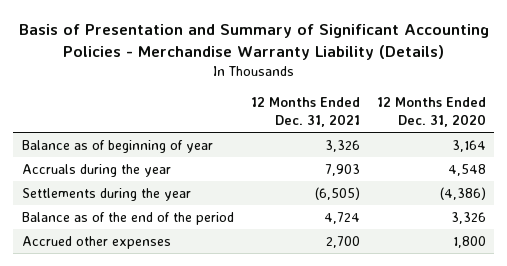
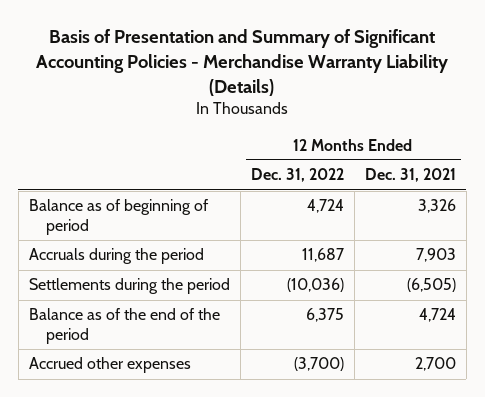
- | 12 Months Ended Dec. 31, 2021 | 12 Months Ended Dec. 31, 2020
+ | 12 Months Ended Dec. 31, 2022 | 12 Months Ended Dec. 31, 2021
- Balance as of beginning of year | 3,326 | 3,164
- Accruals during the year | 7,903 | 4,548
- Settlements during the year | (6,505) | (4,386)
+ Balance as of beginning of period | 4,724 | 3,326
+ Accruals during the period | 11,687 | 7,903
+ Settlements during the period | (10,036) | (6,505)

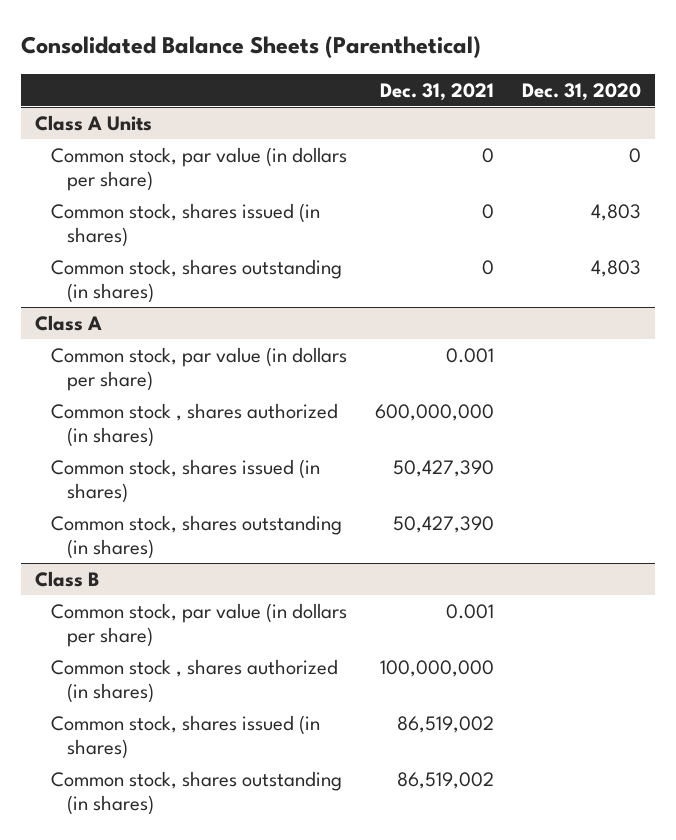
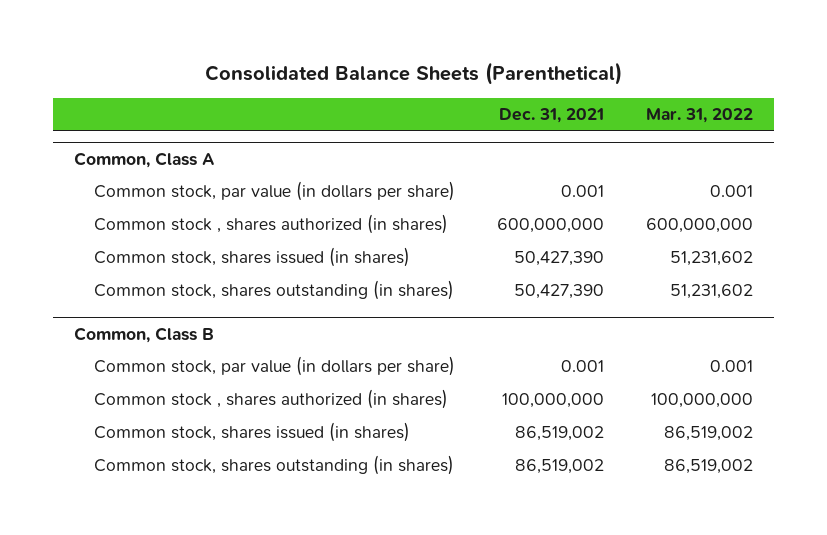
- | Dec. 31, 2021 | Dec. 31, 2020
+ | Dec. 31, 2021 | Mar. 31, 2022
- Class A Units
- Common stock, par value (in dollars per share) | 0 | 0
- Common stock, shares issued (in shares) | 0 | 4,803
- Common stock, shares outstanding (in shares) | 0 | 4,803
- Class A
+ Common, Class A
- Class B
+ Common, Class B

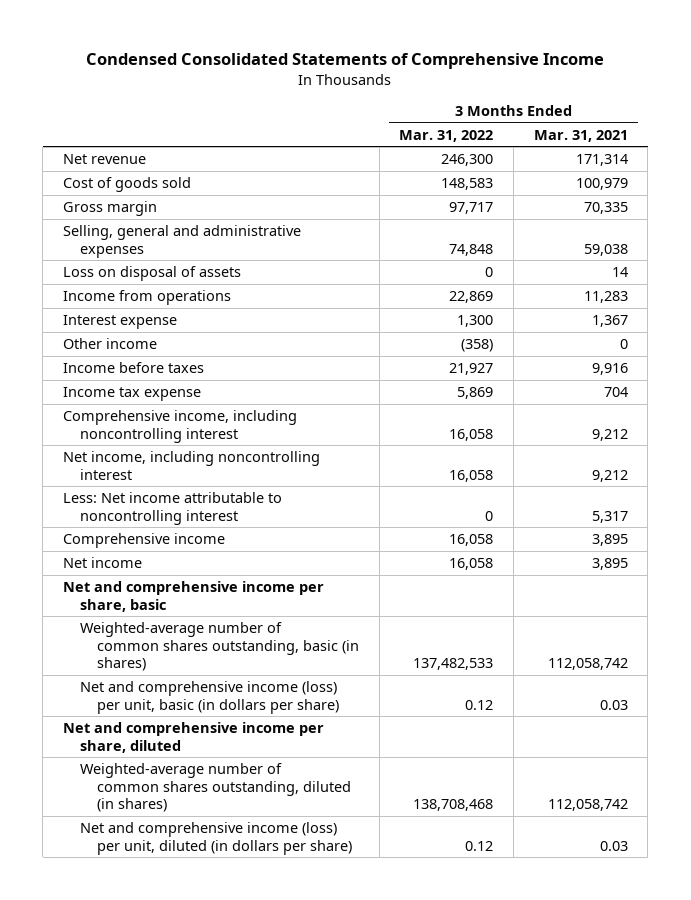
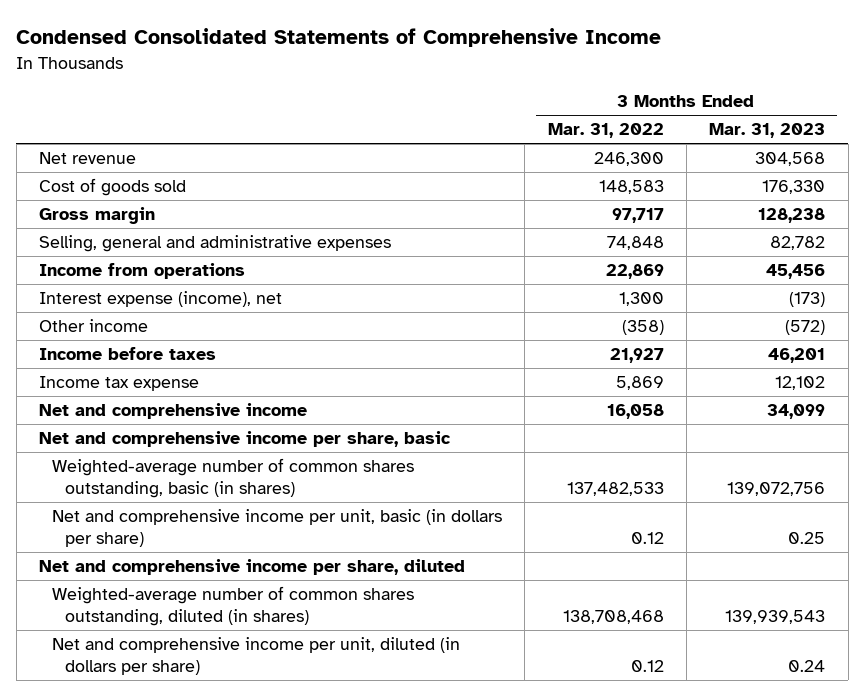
- | 3 Months Ended Mar. 31, 2022 | 3 Months Ended Mar. 31, 2021
+ | 3 Months Ended Mar. 31, 2022 | 3 Months Ended Mar. 31, 2023
- Loss on disposal of assets | 0 | 14
- Interest expense | 1,300 | 1,367
+ Interest expense (income), net | 1,300 | (173)
- Comprehensive income, including noncontrolling interest | 16,058 | 9,212
- Net income, including noncontrolling interest | 16,058 | 9,212
- Less: Net income attributable to noncontrolling interest | 0 | 5,317
- Comprehensive income | 16,058 | 3,895
- Net income | 16,058 | 3,895
+ Net and comprehensive income | 16,058 | 34,099
- Net and comprehensive income (loss) per unit, basic (in dollars per share) | 0.12 | 0.03
+ Net and comprehensive income per unit, basic (in dollars per share) | 0.12 | 0.25
- Net and comprehensive income (loss) per unit, diluted (in dollars per share) | 0.12 | 0.03
+ Net and comprehensive income per unit, diluted (in dollars per share) | 0.12 | 0.24

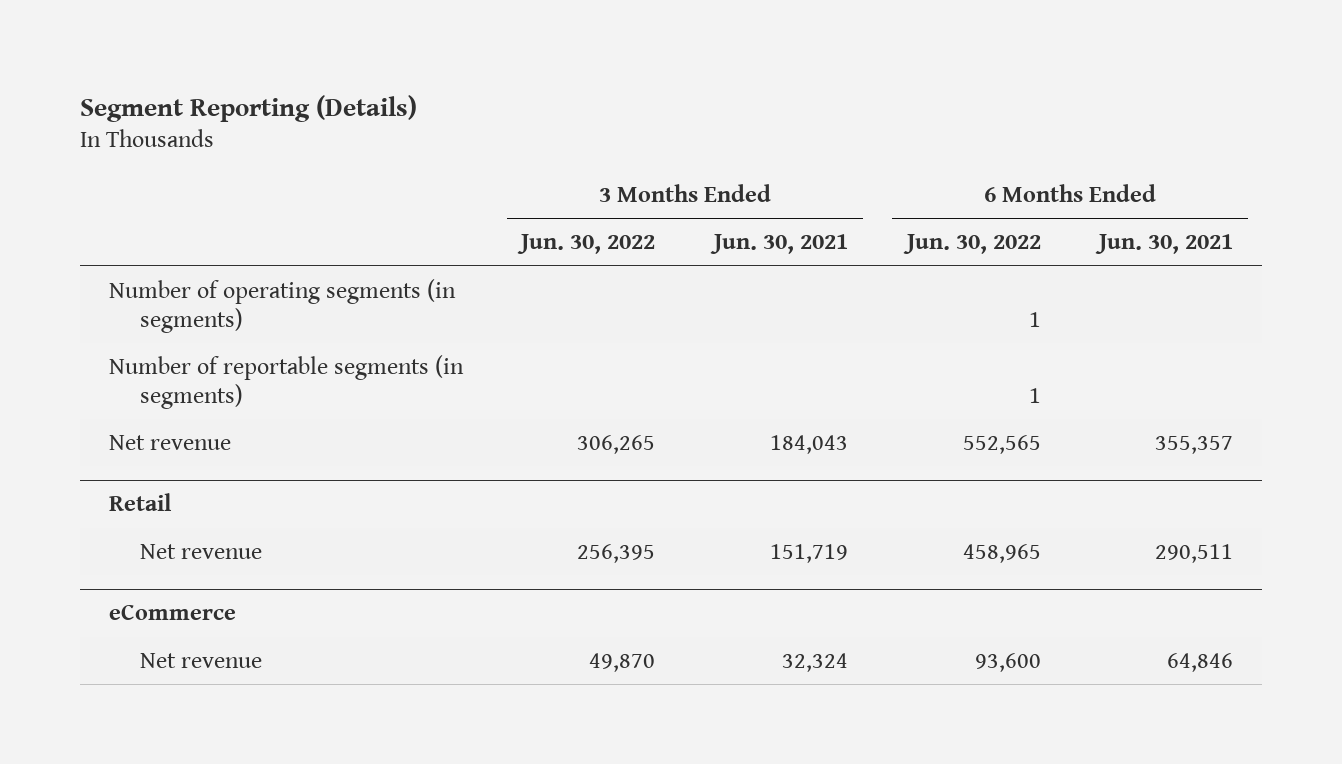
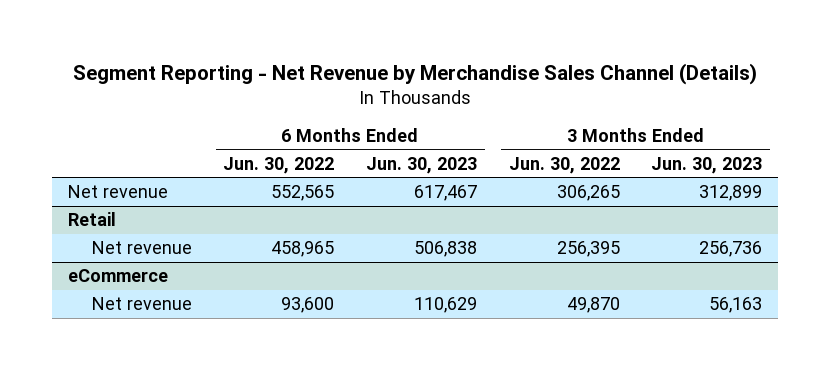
- Segment Reporting (Details)
+ Segment Reporting - Net Revenue by Merchandise Sales Channel (Details)
- | 3 Months Ended Jun. 30, 2022 | 3 Months Ended Jun. 30, 2021 | 6 Months Ended Jun. 30, 2022 | 6 Months Ended Jun. 30, 2021
+ | 6 Months Ended Jun. 30, 2022 | 6 Months Ended Jun. 30, 2023 | 3 Months Ended Jun. 30, 2022 | 3 Months Ended Jun. 30, 2023
- Number of operating segments (in segments) | | | 1 |
- Number of reportable segments (in segments) | | | 1 |

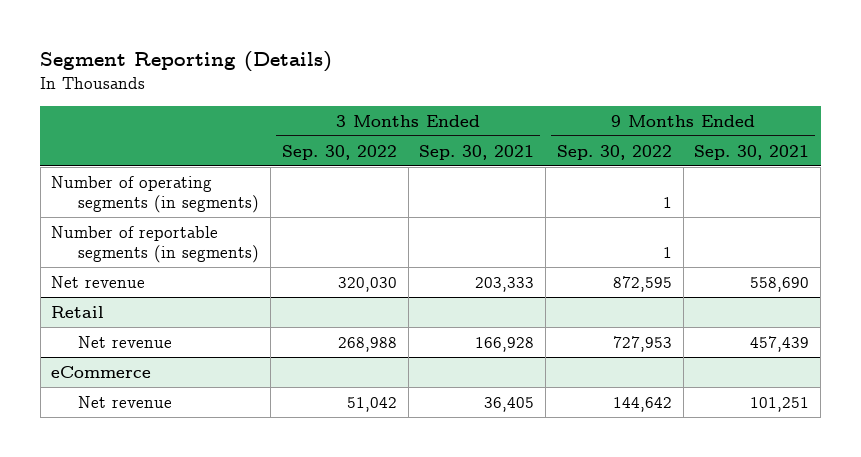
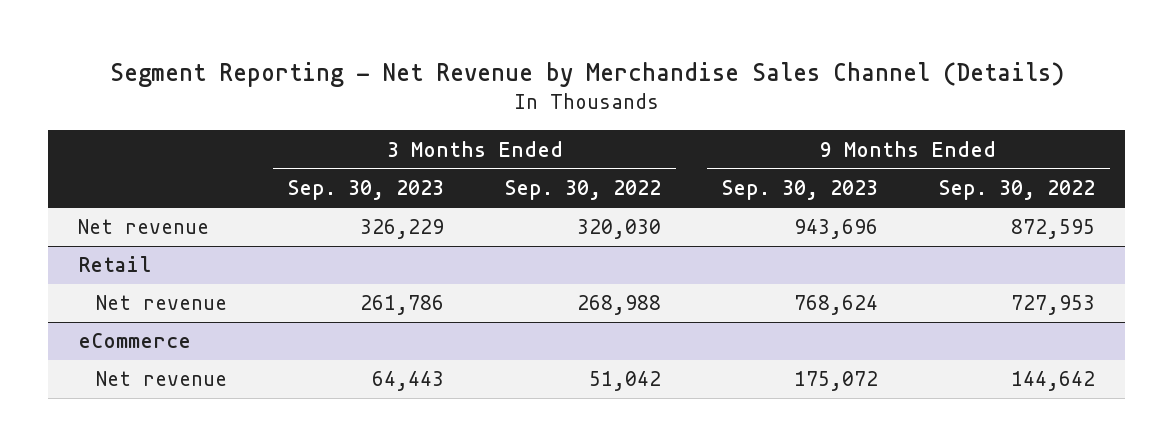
- Segment Reporting (Details)
+ Segment Reporting - Net Revenue by Merchandise Sales Channel (Details)
- | 3 Months Ended Sep. 30, 2022 | 3 Months Ended Sep. 30, 2021 | 9 Months Ended Sep. 30, 2022 | 9 Months Ended Sep. 30, 2021
+ | 3 Months Ended Sep. 30, 2023 | 3 Months Ended Sep. 30, 2022 | 9 Months Ended Sep. 30, 2023 | 9 Months Ended Sep. 30, 2022
- Number of operating segments (in segments) | | | 1 |
- Number of reportable segments (in segments) | | | 1 |

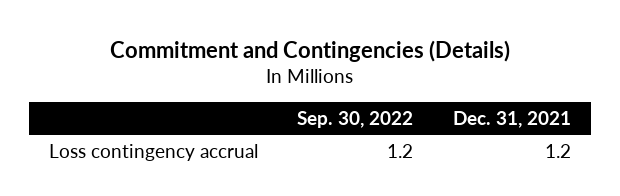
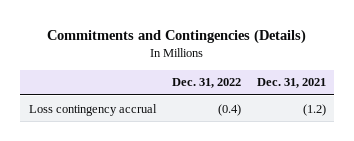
- Commitment and Contingencies (Details)
+ Commitments and Contingencies (Details)
- | Sep. 30, 2022 | Dec. 31, 2021
+ | Dec. 31, 2022 | Dec. 31, 2021
- Loss contingency accrual | 1.2 | 1.2
+ Loss contingency accrual | (0.4) | (1.2)

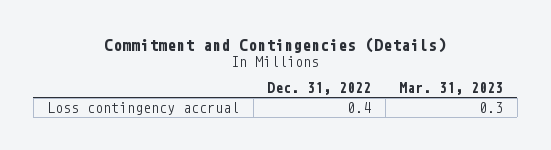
- Commitments and Contingencies (Details)
+ Commitment and Contingencies (Details)
- | Dec. 31, 2022 | Dec. 31, 2021
+ | Dec. 31, 2022 | Mar. 31, 2023
- Loss contingency accrual | (0.4) | (1.2)
+ Loss contingency accrual | 0.4 | 0.3

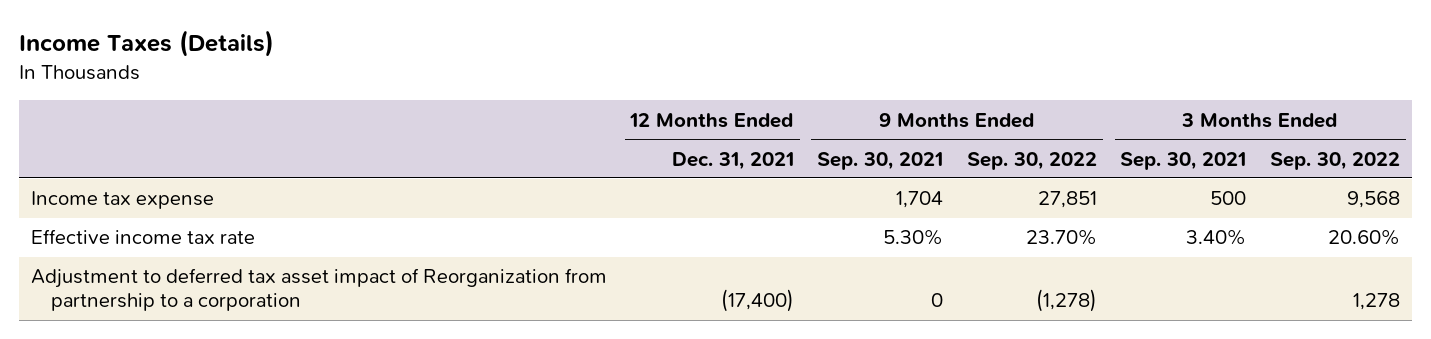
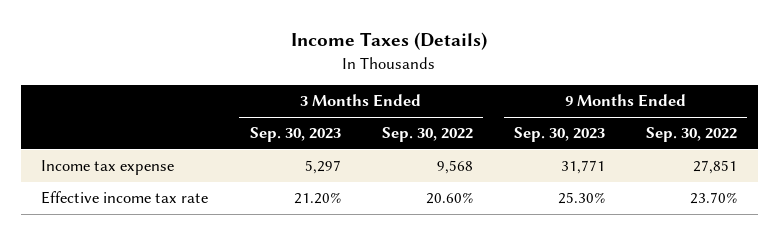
- | 12 Months Ended Dec. 31, 2021 | 9 Months Ended Sep. 30, 2021 | 9 Months Ended Sep. 30, 2022 | 3 Months Ended Sep. 30, 2021 | 3 Months Ended Sep. 30, 2022
+ | 3 Months Ended Sep. 30, 2023 | 3 Months Ended Sep. 30, 2022 | 9 Months Ended Sep. 30, 2023 | 9 Months Ended Sep. 30, 2022
- Adjustment to deferred tax asset impact of Reorganization from partnership to a corporation | (17,400) | 0 | (1,278) | | 1,278

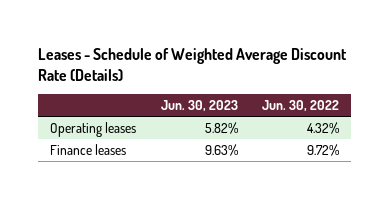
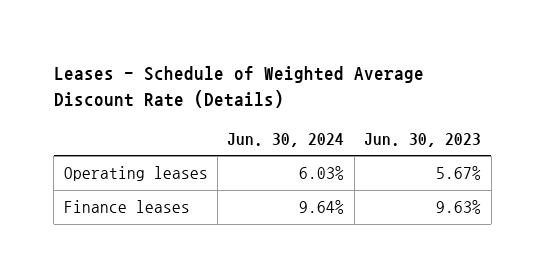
- | Jun. 30, 2023 | Jun. 30, 2022
+ | Jun. 30, 2024 | Jun. 30, 2023
- Operating leases | 5.82% | 4.32%
+ Operating leases | 6.03% | 5.67%

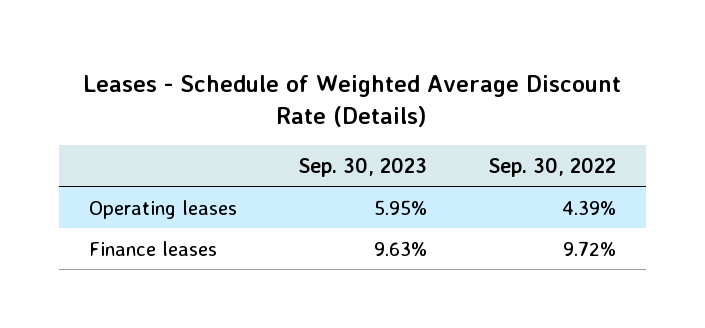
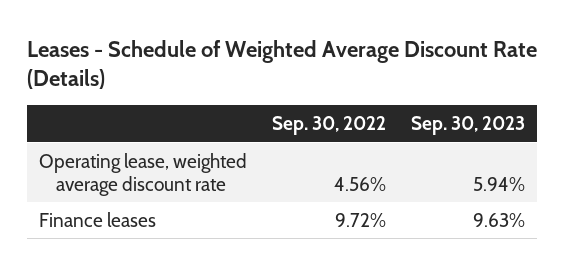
- | Sep. 30, 2023 | Sep. 30, 2022
+ | Sep. 30, 2022 | Sep. 30, 2023
- Operating leases | 5.95% | 4.39%
+ Operating lease, weighted average discount rate | 4.56% | 5.94%

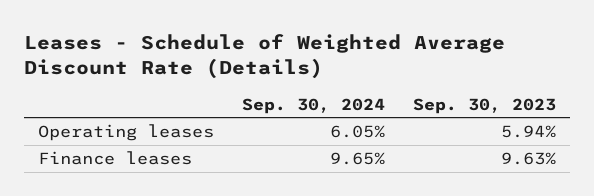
- | Sep. 30, 2022 | Sep. 30, 2023
+ | Sep. 30, 2024 | Sep. 30, 2023
- Operating lease, weighted average discount rate | 4.56% | 5.94%
+ Operating leases | 6.05% | 5.94%

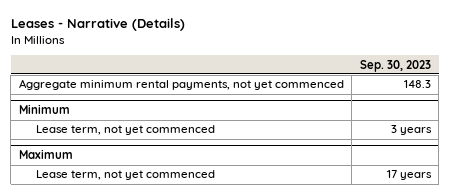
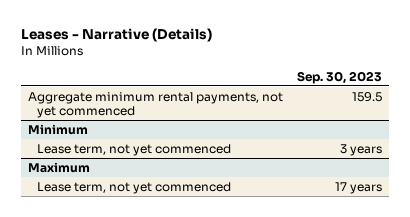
- Aggregate minimum rental payments, not yet commenced | 148.3
+ Aggregate minimum rental payments, not yet commenced | 159.5

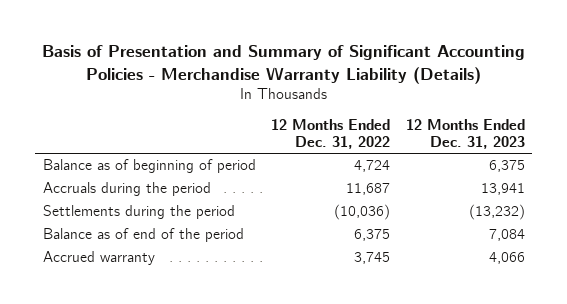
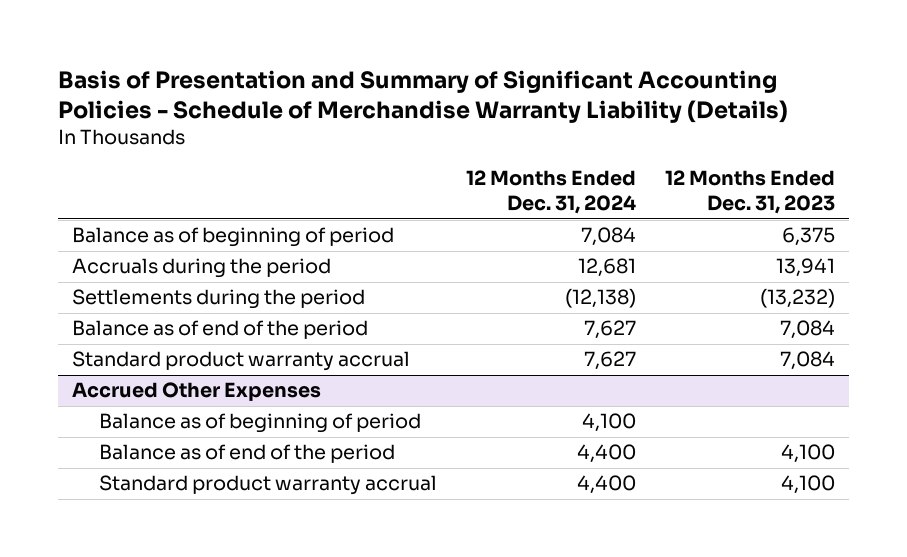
- Basis of Presentation and Summary of Significant Accounting Policies - Merchandise Warranty Liability (Details)
+ Basis of Presentation and Summary of Significant Accounting Policies - Schedule of Merchandise Warranty Liability (Details)
- | 12 Months Ended Dec. 31, 2022 | 12 Months Ended Dec. 31, 2023
+ | 12 Months Ended Dec. 31, 2024 | 12 Months Ended Dec. 31, 2023
- Accrued warranty | 3,745 | 4,066
+ Standard product warranty accrual | 7,627 | 7,084
+ Accrued Other Expenses
+ Balance as of beginning of period | 4,100 |
+ Balance as of end of the period | 4,400 | 4,100
+ Standard product warranty accrual | 4,400 | 4,100

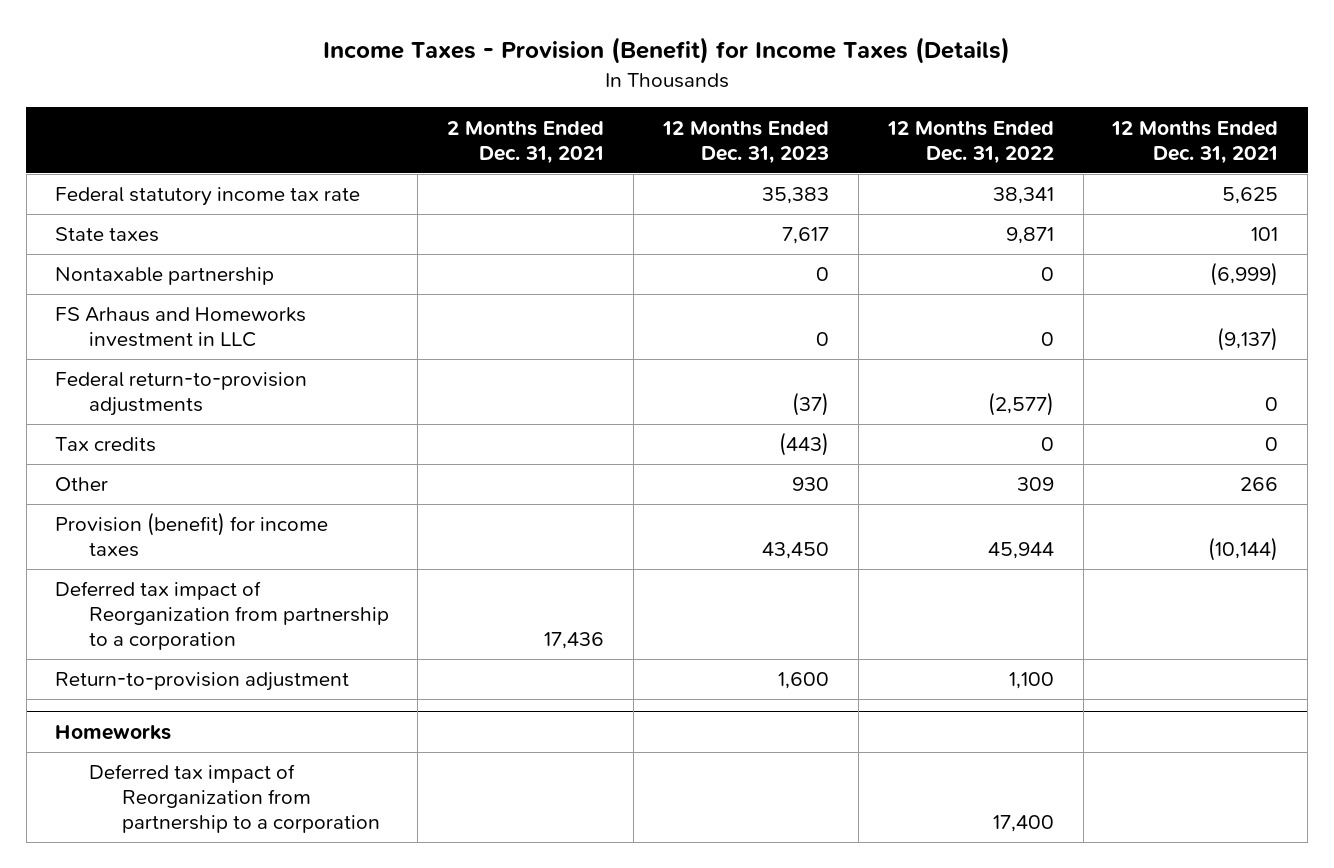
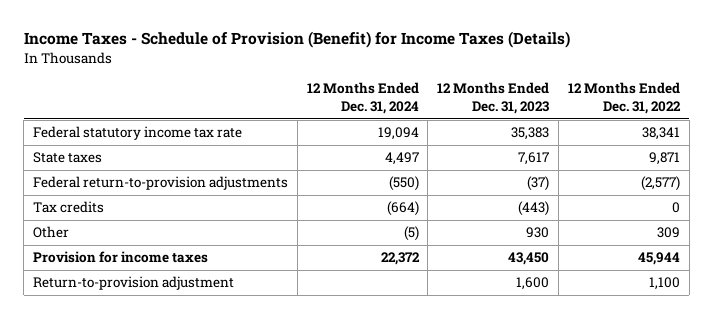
- Income Taxes - Provision (Benefit) for Income Taxes (Details)
+ Income Taxes - Schedule of Provision (Benefit) for Income Taxes (Details)
- | 2 Months Ended Dec. 31, 2021 | 12 Months Ended Dec. 31, 2023 | 12 Months Ended Dec. 31, 2022 | 12 Months Ended Dec. 31, 2021
+ | 12 Months Ended Dec. 31, 2024 | 12 Months Ended Dec. 31, 2023 | 12 Months Ended Dec. 31, 2022
- Nontaxable partnership | | 0 | 0 | (6,999)
- FS Arhaus and Homeworks investment in LLC | | 0 | 0 | (9,137)
- Provision (benefit) for income taxes | | 43,450 | 45,944 | (10,144)
- Deferred tax impact of Reorganization from partnership to a corporation | 17,436 | | |
+ Provision for income taxes | 22,372 | 43,450 | 45,944
- Homeworks
- Deferred tax impact of Reorganization from partnership to a corporation | | | 17,400 |

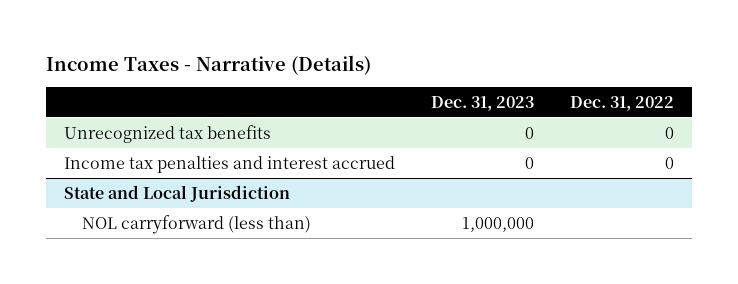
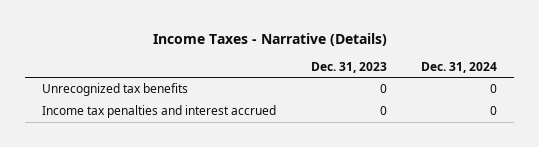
- | Dec. 31, 2023 | Dec. 31, 2022
+ | Dec. 31, 2023 | Dec. 31, 2024
- State and Local Jurisdiction
- NOL carryforward (less than) | 1,000,000 |

